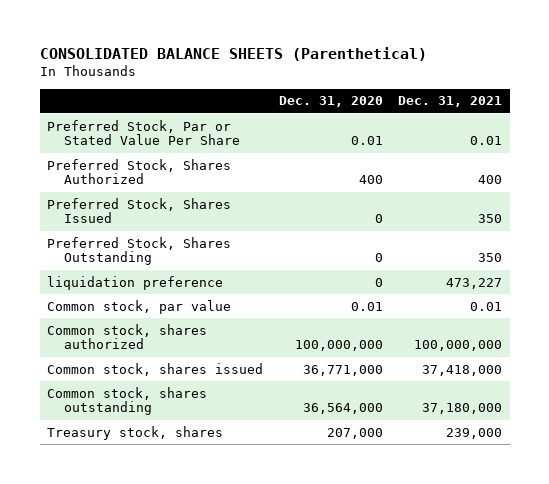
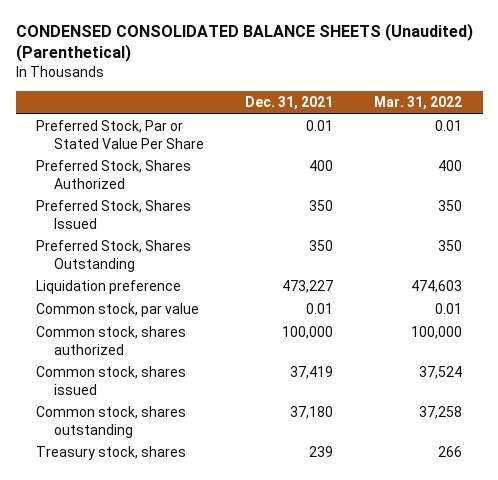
- CONSOLIDATED BALANCE SHEETS (Parenthetical)
+ CONDENSED CONSOLIDATED BALANCE SHEETS (Unaudited) (Parenthetical)
- | Dec. 31, 2020 | Dec. 31, 2021
+ | Dec. 31, 2021 | Mar. 31, 2022
- liquidation preference | 0 | 473,227
+ Liquidation preference | 473,227 | 474,603
- Common stock, shares authorized | 100,000,000 | 100,000,000
- Common stock, shares issued | 36,771,000 | 37,418,000
- Common stock, shares outstanding | 36,564,000 | 37,180,000
- Treasury stock, shares | 207,000 | 239,000
+ Common stock, shares authorized | 100,000 | 100,000
+ Common stock, shares issued | 37,419 | 37,524
+ Common stock, shares outstanding | 37,180 | 37,258
+ Treasury stock, shares | 239 | 266

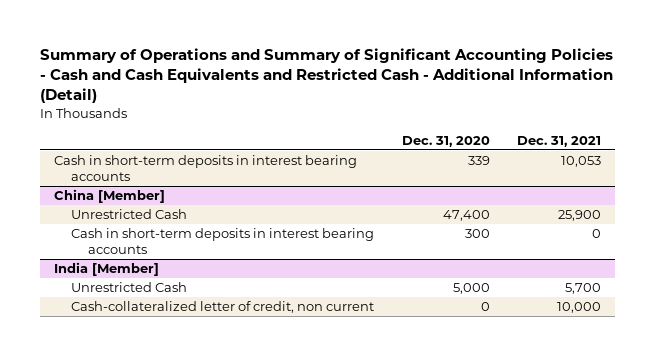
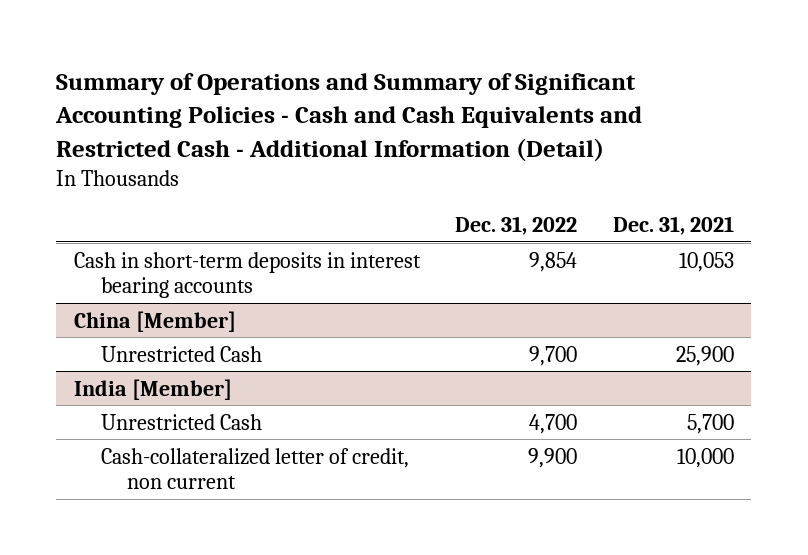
- | Dec. 31, 2020 | Dec. 31, 2021
+ | Dec. 31, 2022 | Dec. 31, 2021
@ China [Member]
- Cash in short-term deposits in interest bearing accounts | 300 | 0

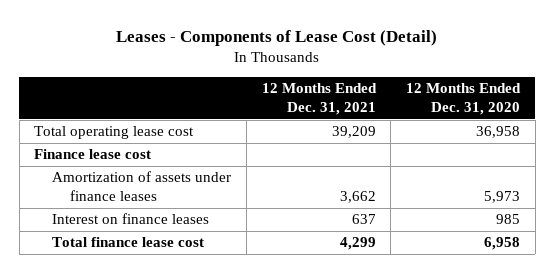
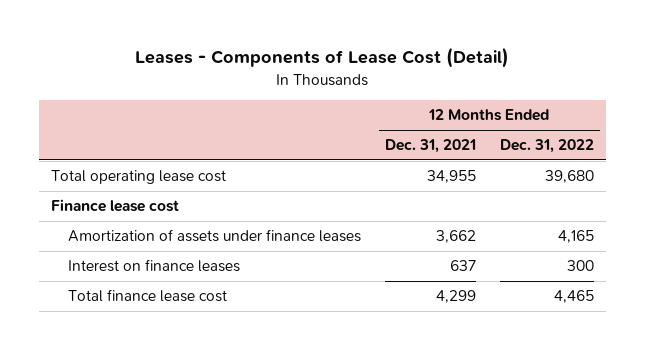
- | 12 Months Ended Dec. 31, 2021 | 12 Months Ended Dec. 31, 2020
+ | 12 Months Ended Dec. 31, 2021 | 12 Months Ended Dec. 31, 2022
- Total operating lease cost | 39,209 | 36,958
+ Total operating lease cost | 34,955 | 39,680

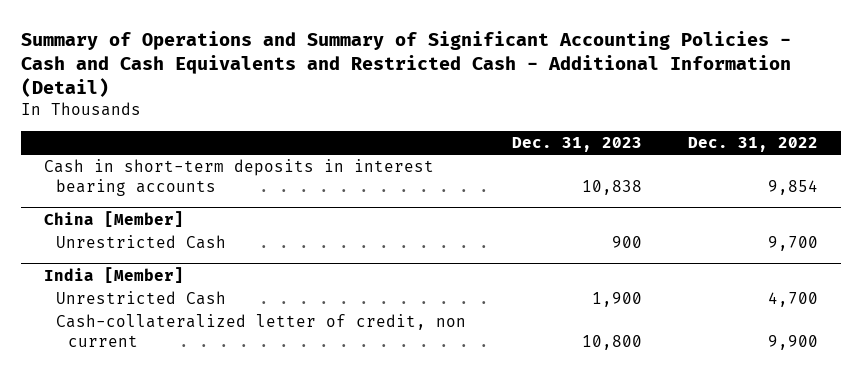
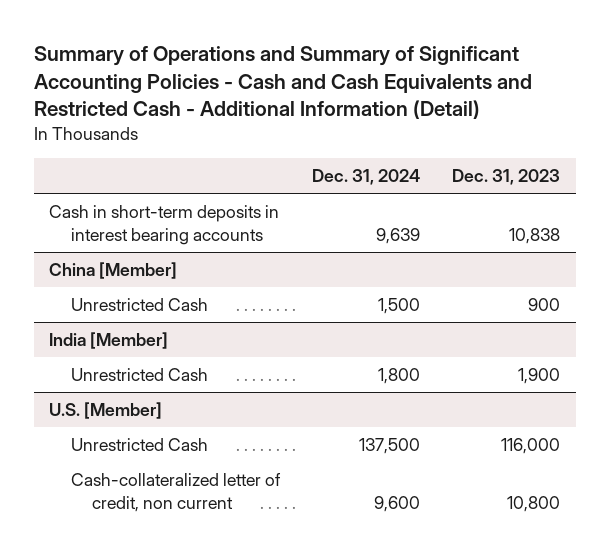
- | Dec. 31, 2023 | Dec. 31, 2022
+ | Dec. 31, 2024 | Dec. 31, 2023
+ U.S. [Member]
+ Unrestricted Cash | 137,500 | 116,000

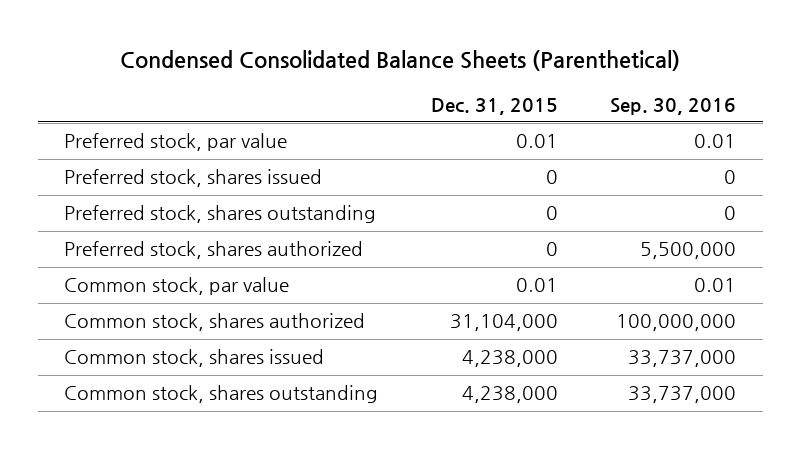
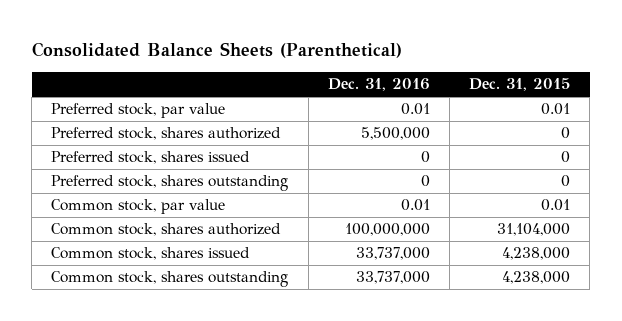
- Condensed Consolidated Balance Sheets (Parenthetical)
+ Consolidated Balance Sheets (Parenthetical)
- | Dec. 31, 2015 | Sep. 30, 2016
+ | Dec. 31, 2016 | Dec. 31, 2015
moved up: Preferred stock, shares authorized | 5,500,000 | 0

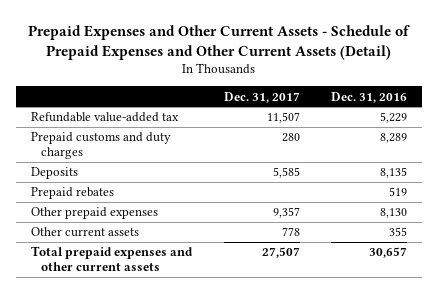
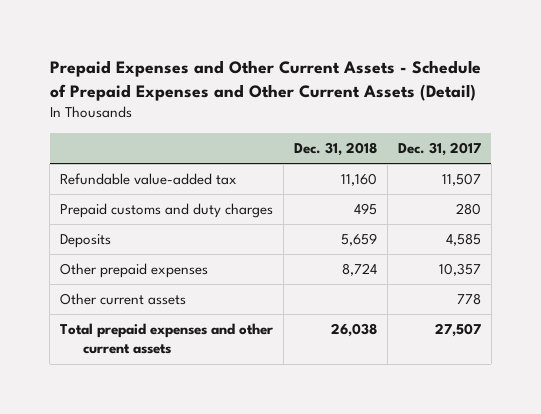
- | Dec. 31, 2017 | Dec. 31, 2016
+ | Dec. 31, 2018 | Dec. 31, 2017
- Deposits | 5,585 | 8,135
- Prepaid rebates | | 519
- Other prepaid expenses | 9,357 | 8,130
+ Deposits | 5,659 | 4,585
+ Other prepaid expenses | 8,724 | 10,357

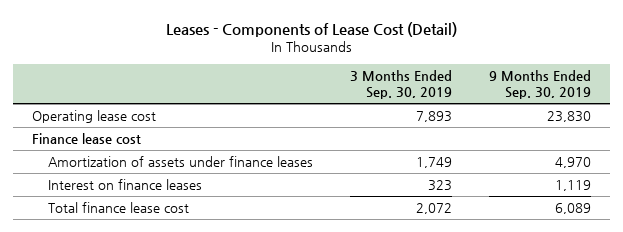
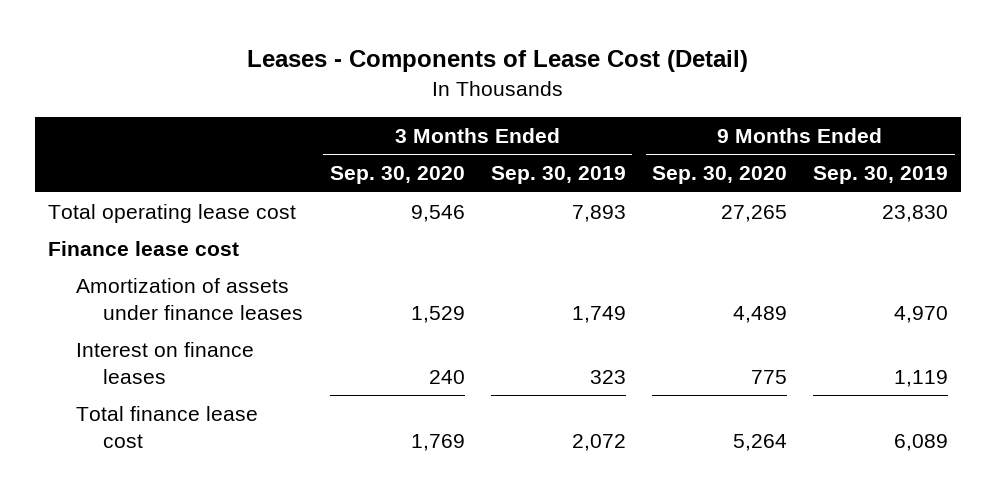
- | 3 Months Ended Sep. 30, 2019 | 9 Months Ended Sep. 30, 2019
+ | 3 Months Ended Sep. 30, 2020 | 3 Months Ended Sep. 30, 2019 | 9 Months Ended Sep. 30, 2020 | 9 Months Ended Sep. 30, 2019
- Operating lease cost | 7,893 | 23,830
+ Total operating lease cost | 9,546 | 7,893 | 27,265 | 23,830

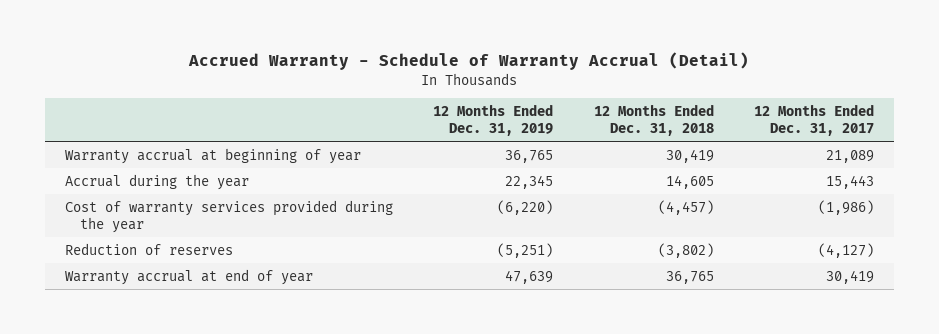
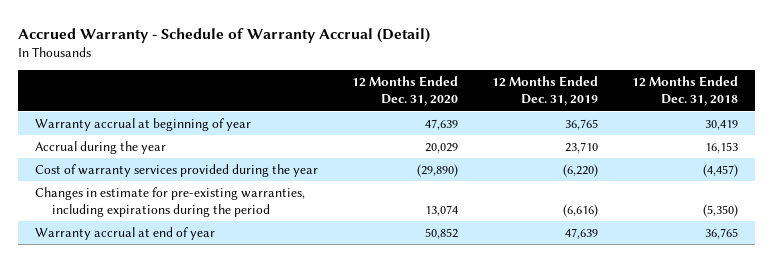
- | 12 Months Ended Dec. 31, 2019 | 12 Months Ended Dec. 31, 2018 | 12 Months Ended Dec. 31, 2017
+ | 12 Months Ended Dec. 31, 2020 | 12 Months Ended Dec. 31, 2019 | 12 Months Ended Dec. 31, 2018
- Accrual during the year | 22,345 | 14,605 | 15,443
+ Accrual during the year | 20,029 | 23,710 | 16,153
- Reduction of reserves | (5,251) | (3,802) | (4,127)
+ Changes in estimate for pre-existing warranties, including expirations during the period | 13,074 | (6,616) | (5,350)

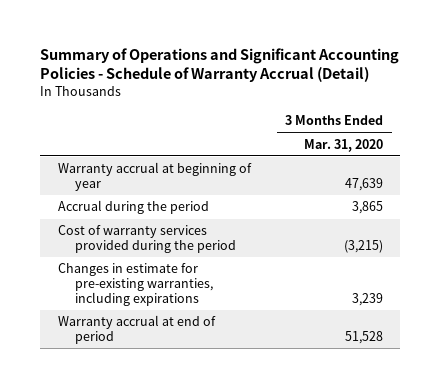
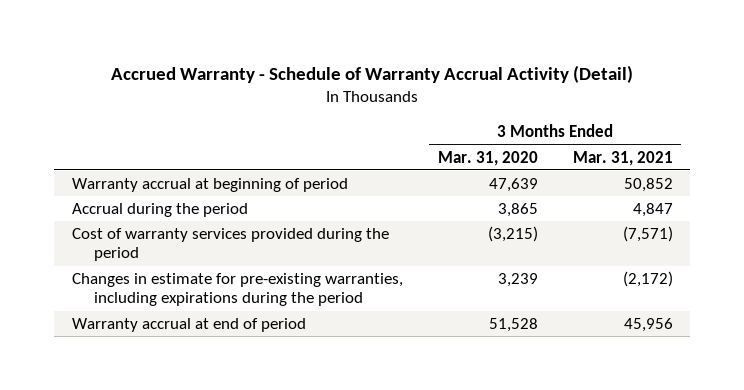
- Summary of Operations and Significant Accounting Policies - Schedule of Warranty Accrual (Detail)
+ Accrued Warranty - Schedule of Warranty Accrual Activity (Detail)
- | 3 Months Ended Mar. 31, 2020
+ | 3 Months Ended Mar. 31, 2020 | 3 Months Ended Mar. 31, 2021
- Warranty accrual at beginning of year | 47,639
+ Warranty accrual at beginning of period | 47,639 | 50,852
- Changes in estimate for pre-existing warranties, including expirations | 3,239
+ Changes in estimate for pre-existing warranties, including expirations during the period | 3,239 | (2,172)

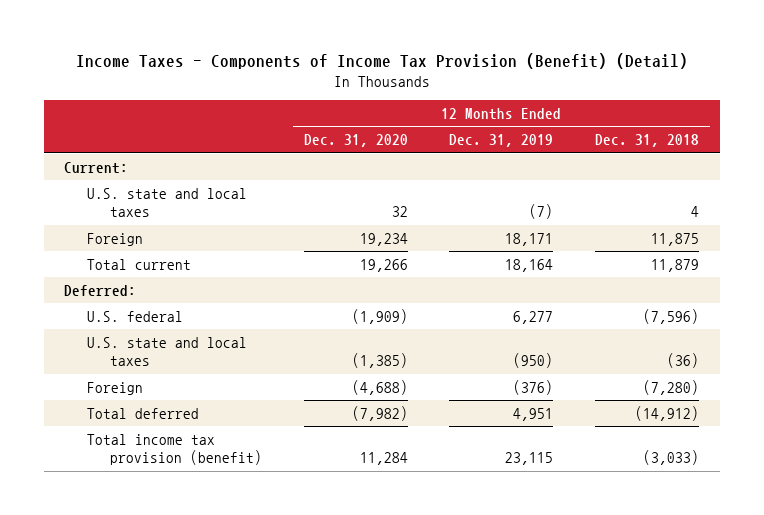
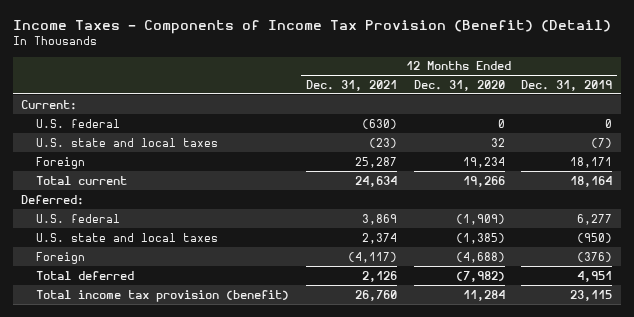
- | 12 Months Ended Dec. 31, 2020 | 12 Months Ended Dec. 31, 2019 | 12 Months Ended Dec. 31, 2018
+ | 12 Months Ended Dec. 31, 2021 | 12 Months Ended Dec. 31, 2020 | 12 Months Ended Dec. 31, 2019
+ U.S. federal | (630) | 0 | 0

